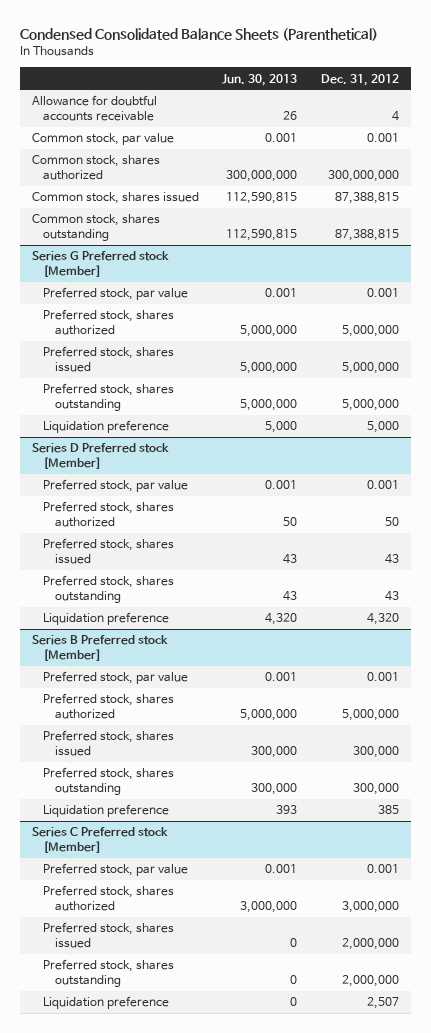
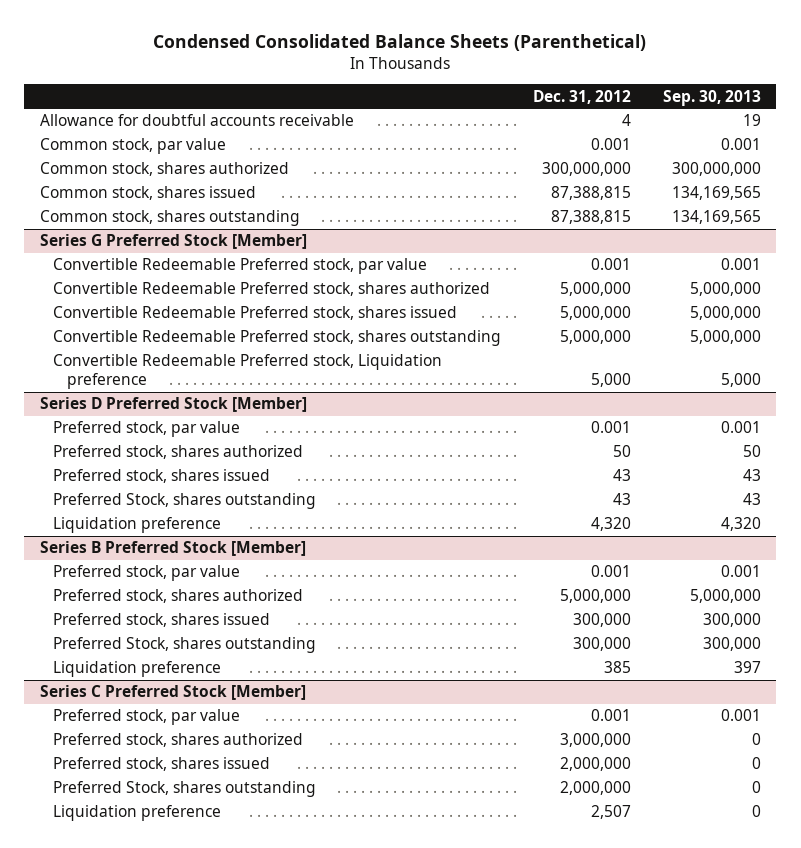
- | Jun. 30, 2013 | Dec. 31, 2012
+ | Dec. 31, 2012 | Sep. 30, 2013
- Series G Preferred stock [Member]
- Preferred stock, par value | 0.001 | 0.001
- Preferred stock, shares authorized | 5,000,000 | 5,000,000
- Preferred stock, shares issued | 5,000,000 | 5,000,000
- Preferred stock, shares outstanding | 5,000,000 | 5,000,000
- Liquidation preference | 5,000 | 5,000
- Series D Preferred stock [Member]
+ Series G Preferred Stock [Member]
+ Convertible Redeemable Preferred stock, par value | 0.001 | 0.001
+ Convertible Redeemable Preferred stock, shares authorized | 5,000,000 | 5,000,000
+ Convertible Redeemable Preferred stock, shares issued | 5,000,000 | 5,000,000
+ Convertible Redeemable Preferred stock, shares outstanding | 5,000,000 | 5,000,000
+ Convertible Redeemable Preferred stock, Liquidation preference | 5,000 | 5,000
+ Series D Preferred Stock [Member]
- Preferred stock, shares outstanding | 43 | 43
+ Preferred Stock, shares outstanding | 43 | 43
- Series B Preferred stock [Member]
+ Series B Preferred Stock [Member]
- Preferred stock, shares outstanding | 300,000 | 300,000
+ Preferred Stock, shares outstanding | 300,000 | 300,000
- Series C Preferred stock [Member]
+ Series C Preferred Stock [Member]
- Preferred stock, shares outstanding | 0 | 2,000,000
+ Preferred Stock, shares outstanding | 2,000,000 | 0

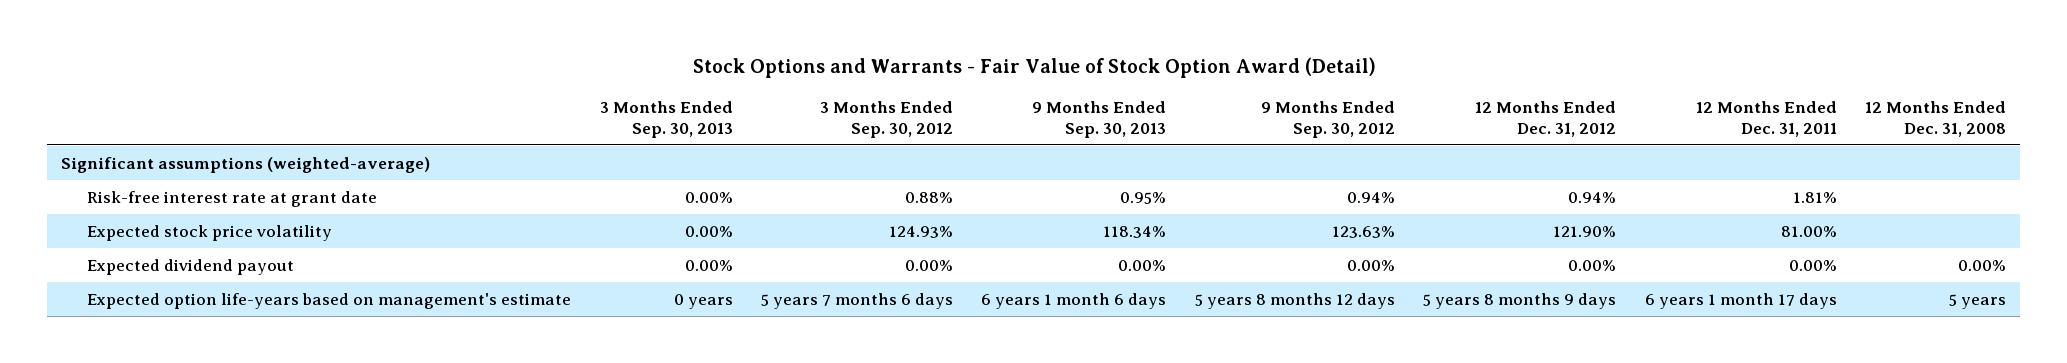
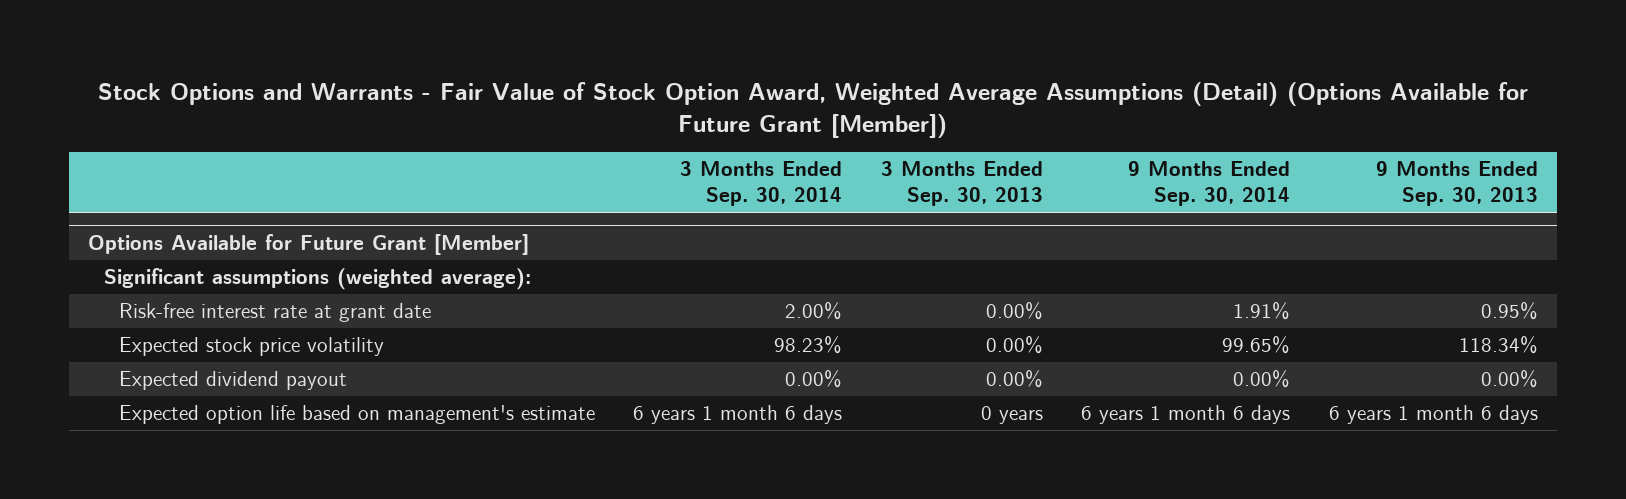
- Stock Options and Warrants - Fair Value of Stock Option Award (Detail)
+ Stock Options and Warrants - Fair Value of Stock Option Award, Weighted Average Assumptions (Detail) (Options Available for Future Grant [Member])
- | 3 Months Ended Sep. 30, 2013 | 3 Months Ended Sep. 30, 2012 | 9 Months Ended Sep. 30, 2013 | 9 Months Ended Sep. 30, 2012 | 12 Months Ended Dec. 31, 2012 | 12 Months Ended Dec. 31, 2011 | 12 Months Ended Dec. 31, 2008
+ | 3 Months Ended Sep. 30, 2014 | 3 Months Ended Sep. 30, 2013 | 9 Months Ended Sep. 30, 2014 | 9 Months Ended Sep. 30, 2013
- Significant assumptions (weighted-average)
+ Options Available for Future Grant [Member]
+ Significant assumptions (weighted average):
- Expected option life-years based on management's estimate | 0 years | 5 years 7 months 6 days | 6 years 1 month 6 days | 5 years 8 months 12 days | 5 years 8 months 9 days | 6 years 1 month 17 days | 5 years
+ Expected option life based on management's estimate | 6 years 1 month 6 days | 0 years | 6 years 1 month 6 days | 6 years 1 month 6 days

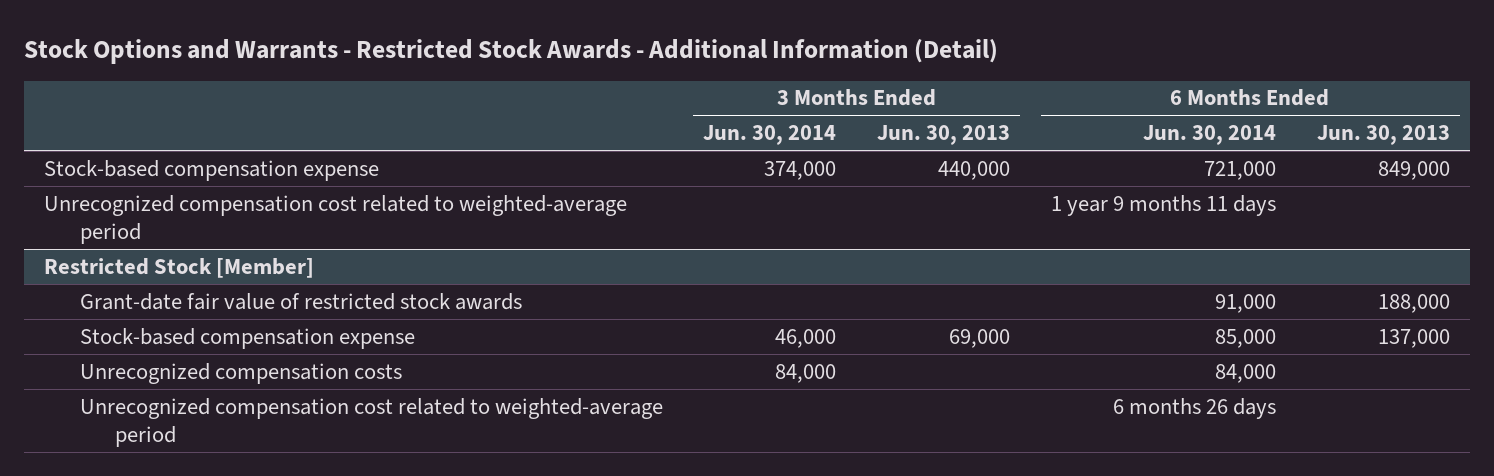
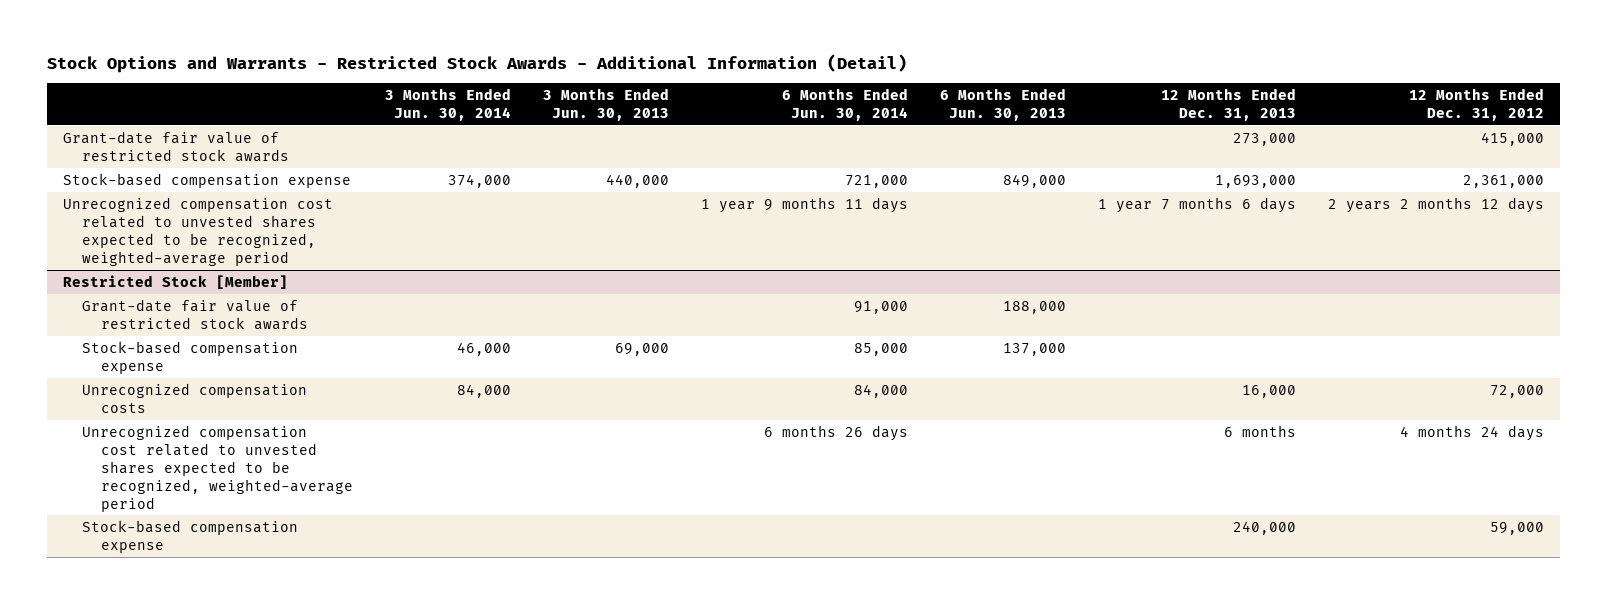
- | 3 Months Ended Jun. 30, 2014 | 3 Months Ended Jun. 30, 2013 | 6 Months Ended Jun. 30, 2014 | 6 Months Ended Jun. 30, 2013
+ | 3 Months Ended Jun. 30, 2014 | 3 Months Ended Jun. 30, 2013 | 6 Months Ended Jun. 30, 2014 | 6 Months Ended Jun. 30, 2013 | 12 Months Ended Dec. 31, 2013 | 12 Months Ended Dec. 31, 2012
+ Grant-date fair value of restricted stock awards | | | | | 273,000 | 415,000
- Unrecognized compensation cost related to weighted-average period | | | 1 year 9 months 11 days |
+ Unrecognized compensation cost related to unvested shares expected to be recognized, weighted-average period | | | 1 year 9 months 11 days | | 1 year 7 months 6 days | 2 years 2 months 12 days
@ Restricted Stock [Member]
- Unrecognized compensation cost related to weighted-average period | | | 6 months 26 days |
+ Unrecognized compensation cost related to unvested shares expected to be recognized, weighted-average period | | | 6 months 26 days | | 6 months | 4 months 24 days
+ Stock-based compensation expense | | | | | 240,000 | 59,000

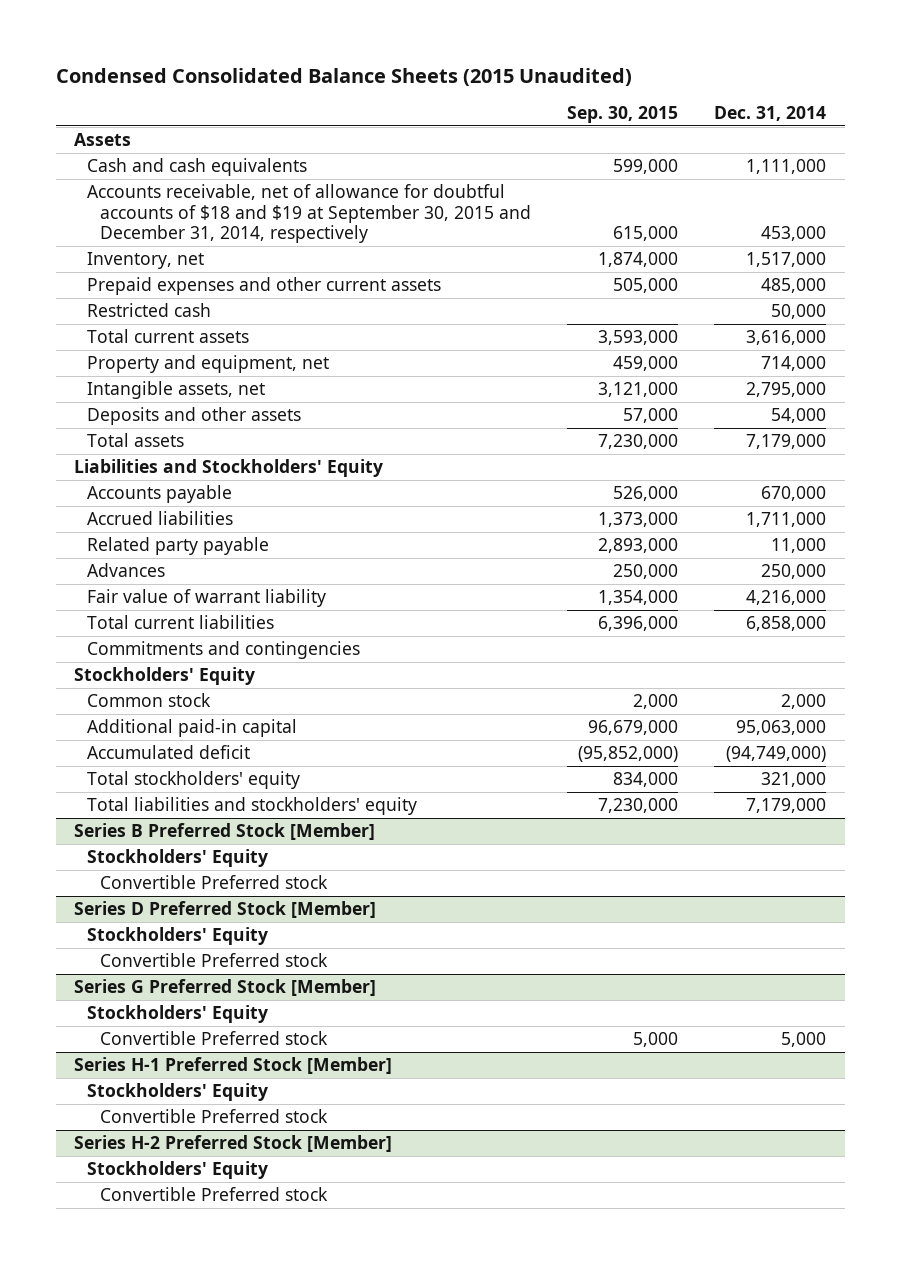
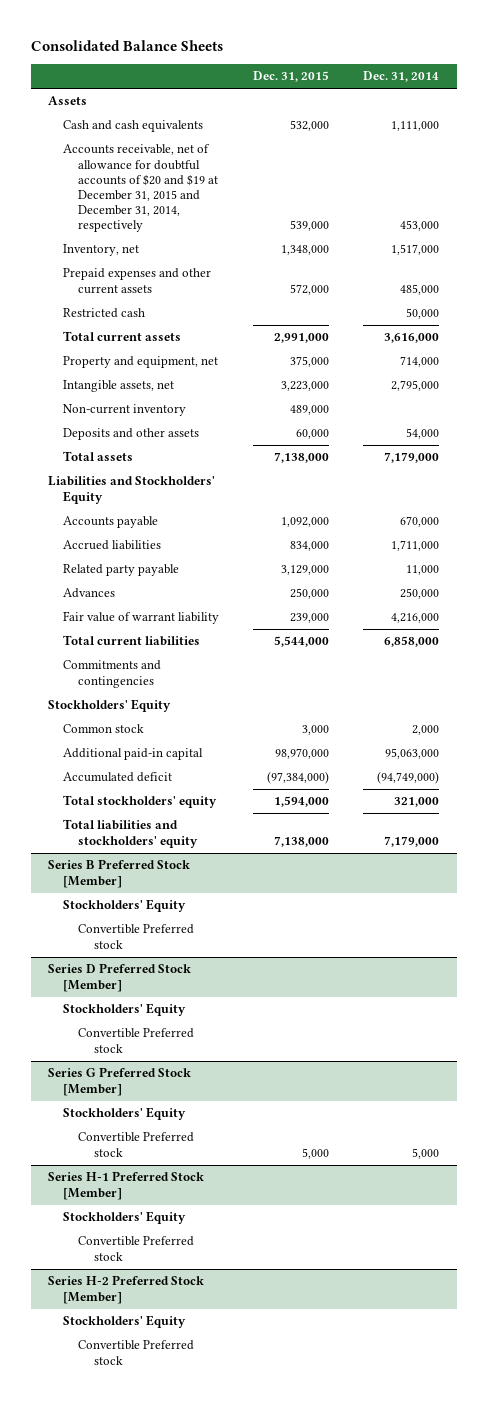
- Condensed Consolidated Balance Sheets (2015 Unaudited)
+ Consolidated Balance Sheets
- | Sep. 30, 2015 | Dec. 31, 2014
+ | Dec. 31, 2015 | Dec. 31, 2014
- Accounts receivable, net of allowance for doubtful accounts of $18 and $19 at September 30, 2015 and December 31, 2014, respectively | 615,000 | 453,000
+ Accounts receivable, net of allowance for doubtful accounts of $20 and $19 at December 31, 2015 and December 31, 2014, respectively | 539,000 | 453,000
+ Non-current inventory | 489,000 |

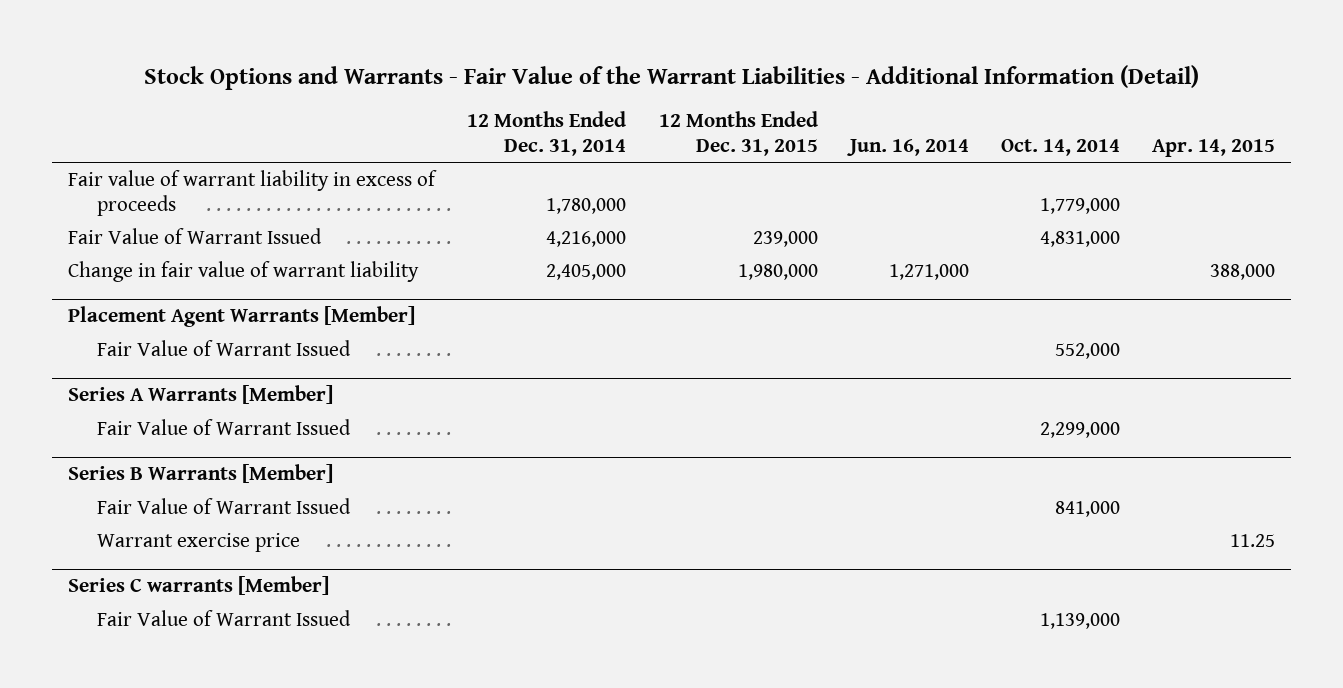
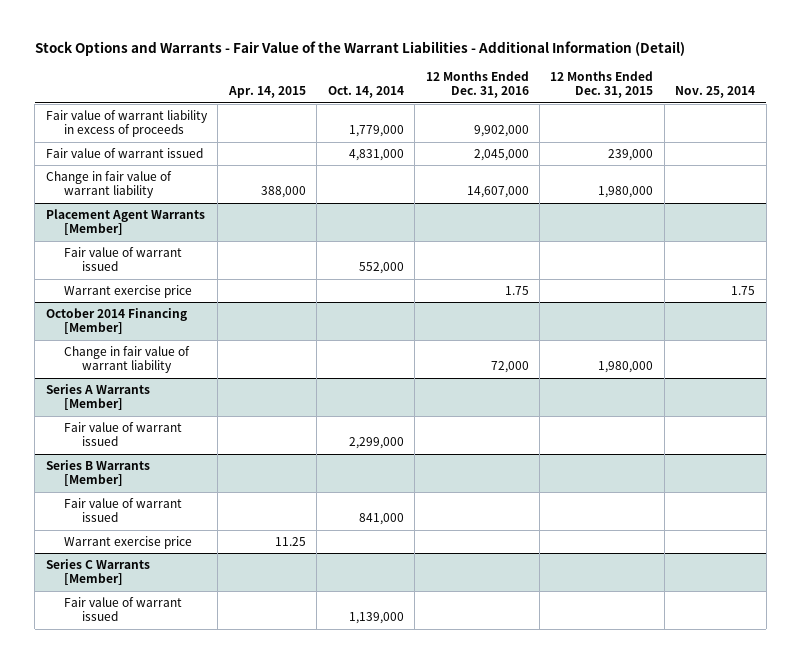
- | 12 Months Ended Dec. 31, 2014 | 12 Months Ended Dec. 31, 2015 | Jun. 16, 2014 | Oct. 14, 2014 | Apr. 14, 2015
+ | Apr. 14, 2015 | Oct. 14, 2014 | 12 Months Ended Dec. 31, 2016 | 12 Months Ended Dec. 31, 2015 | Nov. 25, 2014
- Fair Value of Warrant Issued | 4,216,000 | 239,000 | | 4,831,000 |
+ Fair value of warrant issued | | 4,831,000 | 2,045,000 | 239,000 |
@ Placement Agent Warrants [Member]
- Fair Value of Warrant Issued | | | | 552,000 |
+ Fair value of warrant issued | | 552,000 | | |
+ Warrant exercise price | | | 1.75 | | 1.75
+ October 2014 Financing [Member]
+ Change in fair value of warrant liability | | | 72,000 | 1,980,000 |
@ Series A Warrants [Member]
- Fair Value of Warrant Issued | | | | 2,299,000 |
+ Fair value of warrant issued | | 2,299,000 | | |
@ Series B Warrants [Member]
- Fair Value of Warrant Issued | | | | 841,000 |
+ Fair value of warrant issued | | 841,000 | | |
- Series C warrants [Member]
- Fair Value of Warrant Issued | | | | 1,139,000 |
+ Series C Warrants [Member]
+ Fair value of warrant issued | | 1,139,000 | | |

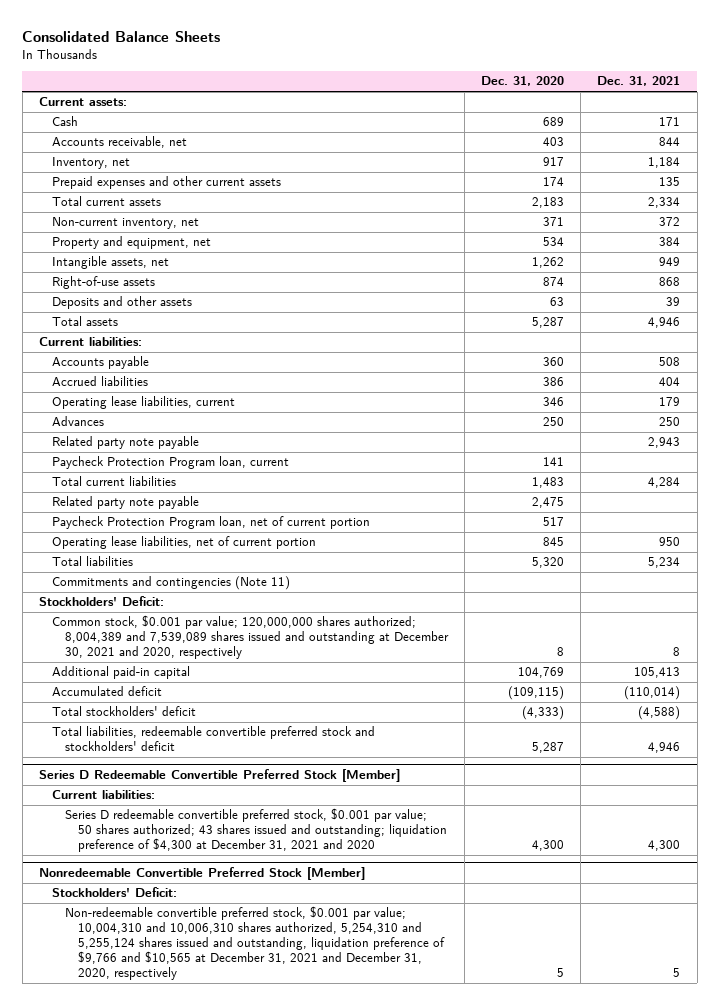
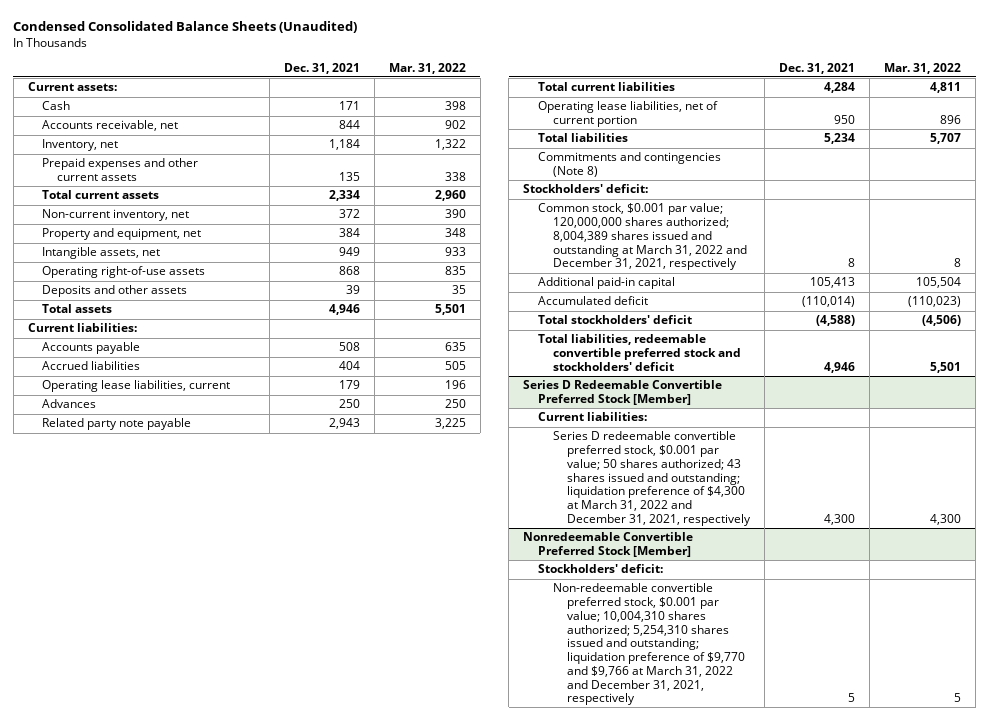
- Consolidated Balance Sheets
+ Condensed Consolidated Balance Sheets (Unaudited)
- | Dec. 31, 2020 | Dec. 31, 2021
+ | Dec. 31, 2021 | Mar. 31, 2022
- Right-of-use assets | 874 | 868
+ Operating right-of-use assets | 868 | 835
- Paycheck Protection Program loan, current | 141 |
- Related party note payable | 2,475 |
- Paycheck Protection Program loan, net of current portion | 517 |
- Commitments and contingencies (Note 11)
- Stockholders' Deficit:
- Common stock, $0.001 par value; 120,000,000 shares authorized; 8,004,389 and 7,539,089 shares issued and outstanding at December 30, 2021 and 2020, respectively | 8 | 8
+ Commitments and contingencies (Note 8)
+ Stockholders' deficit:
+ Common stock, $0.001 par value; 120,000,000 shares authorized; 8,004,389 shares issued and outstanding at March 31, 2022 and December 31, 2021, respectively | 8 | 8
@ Series D Redeemable Convertible Preferred Stock [Member]
- Series D redeemable convertible preferred stock, $0.001 par value; 50 shares authorized; 43 shares issued and outstanding; liquidation preference of $4,300 at December 31, 2021 and 2020 | 4,300 | 4,300
+ Series D redeemable convertible preferred stock, $0.001 par value; 50 shares authorized; 43 shares issued and outstanding; liquidation preference of $4,300 at March 31, 2022 and December 31, 2021, respectively | 4,300 | 4,300
@ Nonredeemable Convertible Preferred Stock [Member]
- Stockholders' Deficit:
- Non-redeemable convertible preferred stock, $0.001 par value; 10,004,310 and 10,006,310 shares authorized, 5,254,310 and 5,255,124 shares issued and outstanding, liquidation preference of $9,766 and $10,565 at December 31, 2021 and December 31, 2020, respectively | 5 | 5
+ Stockholders' deficit:
+ Non-redeemable convertible preferred stock, $0.001 par value; 10,004,310 shares authorized; 5,254,310 shares issued and outstanding; liquidation preference of $9,770 and $9,766 at March 31, 2022 and December 31, 2021, respectively | 5 | 5

